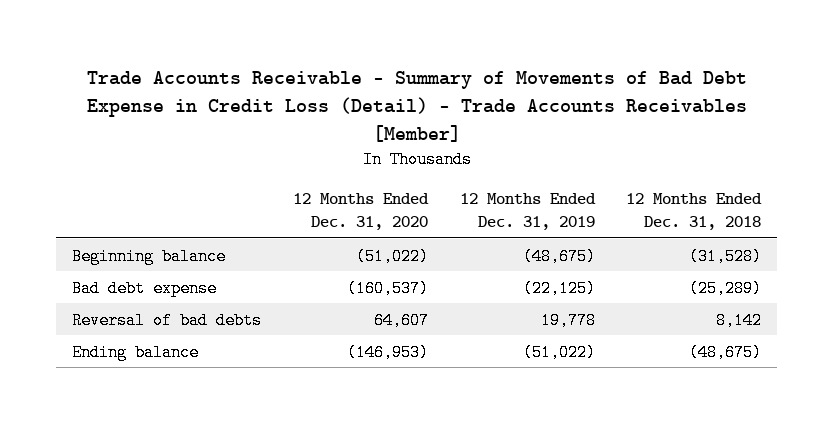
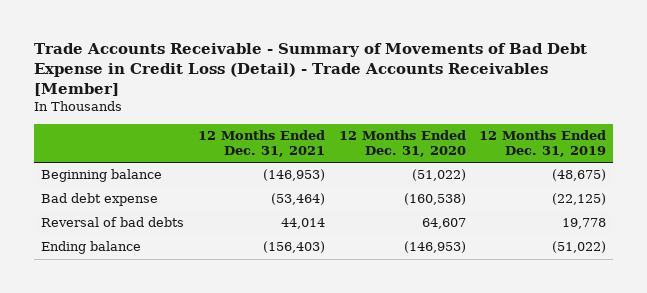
- | 12 Months Ended Dec. 31, 2020 | 12 Months Ended Dec. 31, 2019 | 12 Months Ended Dec. 31, 2018
+ | 12 Months Ended Dec. 31, 2021 | 12 Months Ended Dec. 31, 2020 | 12 Months Ended Dec. 31, 2019
- Bad debt expense | (160,537) | (22,125) | (25,289)
+ Bad debt expense | (53,464) | (160,538) | (22,125)

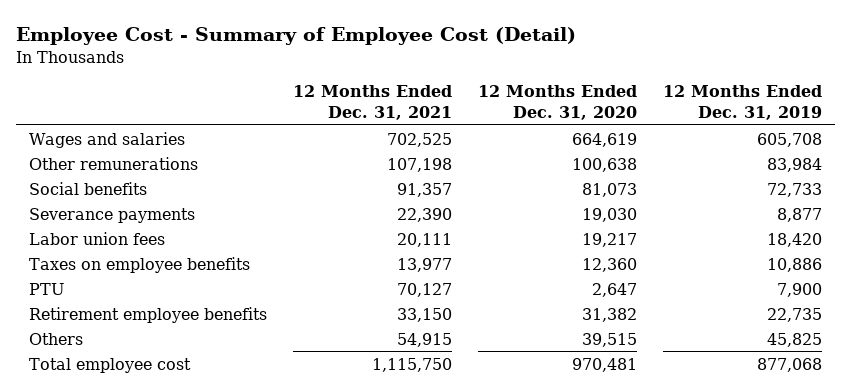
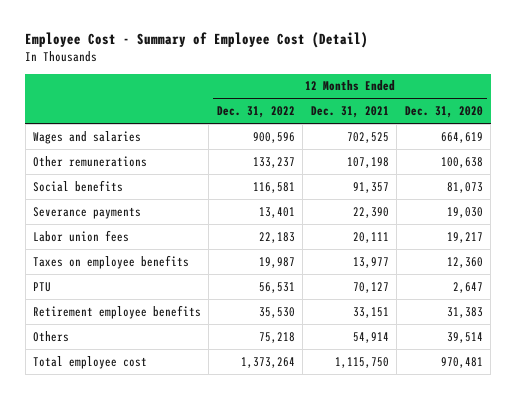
- | 12 Months Ended Dec. 31, 2021 | 12 Months Ended Dec. 31, 2020 | 12 Months Ended Dec. 31, 2019
+ | 12 Months Ended Dec. 31, 2022 | 12 Months Ended Dec. 31, 2021 | 12 Months Ended Dec. 31, 2020
- Retirement employee benefits | 33,150 | 31,382 | 22,735
- Others | 54,915 | 39,515 | 45,825
+ Retirement employee benefits | 35,530 | 33,151 | 31,383
+ Others | 75,218 | 54,914 | 39,514

